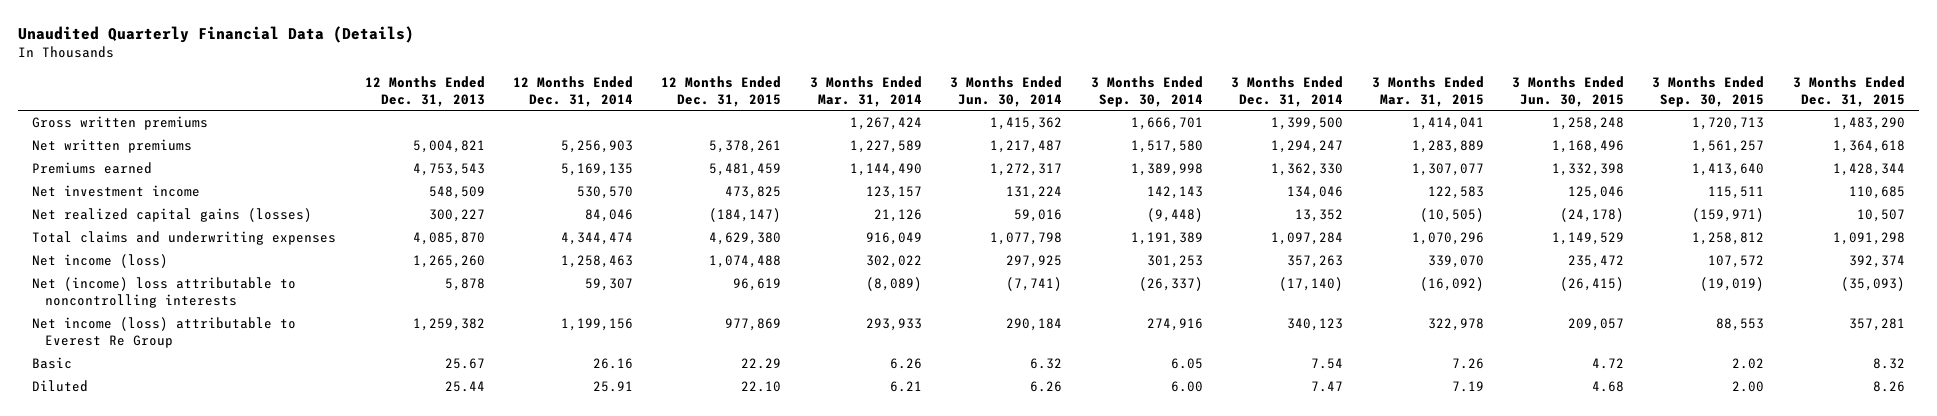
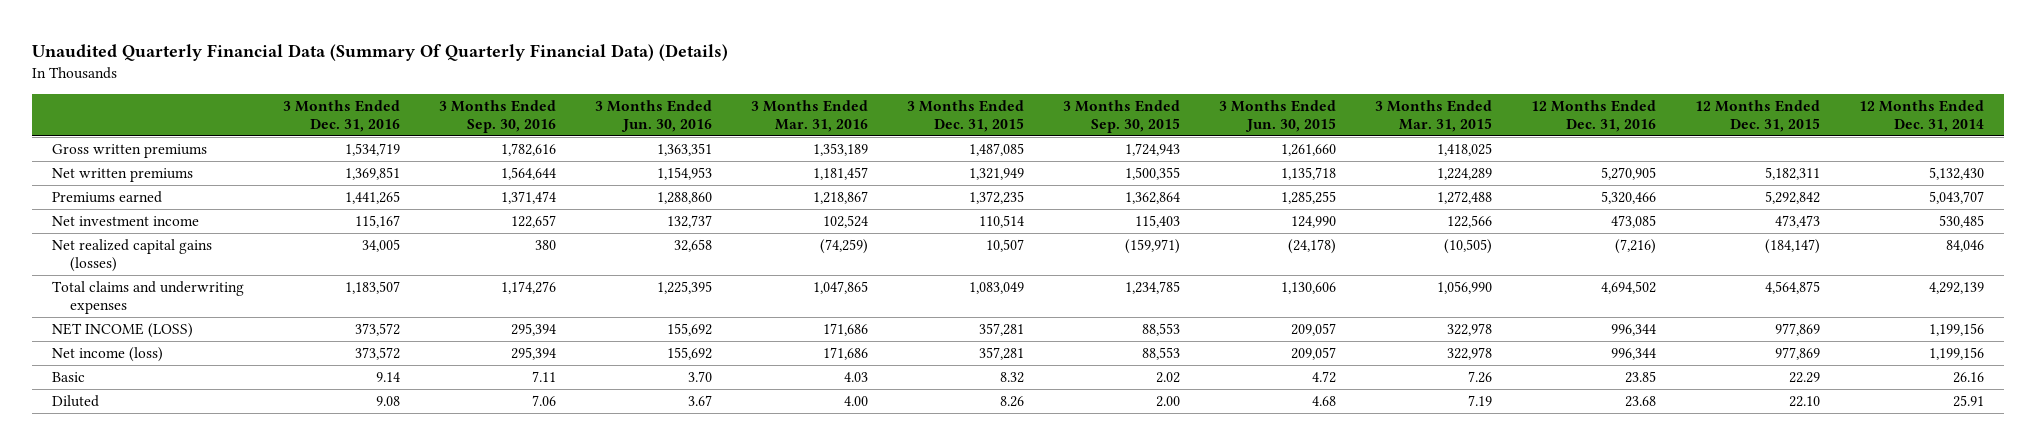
- Unaudited Quarterly Financial Data (Details)
+ Unaudited Quarterly Financial Data (Summary Of Quarterly Financial Data) (Details)
- | 12 Months Ended Dec. 31, 2013 | 12 Months Ended Dec. 31, 2014 | 12 Months Ended Dec. 31, 2015 | 3 Months Ended Mar. 31, 2014 | 3 Months Ended Jun. 30, 2014 | 3 Months Ended Sep. 30, 2014 | 3 Months Ended Dec. 31, 2014 | 3 Months Ended Mar. 31, 2015 | 3 Months Ended Jun. 30, 2015 | 3 Months Ended Sep. 30, 2015 | 3 Months Ended Dec. 31, 2015
+ | 3 Months Ended Dec. 31, 2016 | 3 Months Ended Sep. 30, 2016 | 3 Months Ended Jun. 30, 2016 | 3 Months Ended Mar. 31, 2016 | 3 Months Ended Dec. 31, 2015 | 3 Months Ended Sep. 30, 2015 | 3 Months Ended Jun. 30, 2015 | 3 Months Ended Mar. 31, 2015 | 12 Months Ended Dec. 31, 2016 | 12 Months Ended Dec. 31, 2015 | 12 Months Ended Dec. 31, 2014
- Gross written premiums | | | | 1,267,424 | 1,415,362 | 1,666,701 | 1,399,500 | 1,414,041 | 1,258,248 | 1,720,713 | 1,483,290
- Net written premiums | 5,004,821 | 5,256,903 | 5,378,261 | 1,227,589 | 1,217,487 | 1,517,580 | 1,294,247 | 1,283,889 | 1,168,496 | 1,561,257 | 1,364,618
- Premiums earned | 4,753,543 | 5,169,135 | 5,481,459 | 1,144,490 | 1,272,317 | 1,389,998 | 1,362,330 | 1,307,077 | 1,332,398 | 1,413,640 | 1,428,344
- Net investment income | 548,509 | 530,570 | 473,825 | 123,157 | 131,224 | 142,143 | 134,046 | 122,583 | 125,046 | 115,511 | 110,685
+ Gross written premiums | 1,534,719 | 1,782,616 | 1,363,351 | 1,353,189 | 1,487,085 | 1,724,943 | 1,261,660 | 1,418,025 | | |
+ Net written premiums | 1,369,851 | 1,564,644 | 1,154,953 | 1,181,457 | 1,321,949 | 1,500,355 | 1,135,718 | 1,224,289 | 5,270,905 | 5,182,311 | 5,132,430
+ Premiums earned | 1,441,265 | 1,371,474 | 1,288,860 | 1,218,867 | 1,372,235 | 1,362,864 | 1,285,255 | 1,272,488 | 5,320,466 | 5,292,842 | 5,043,707
+ Net investment income | 115,167 | 122,657 | 132,737 | 102,524 | 110,514 | 115,403 | 124,990 | 122,566 | 473,085 | 473,473 | 530,485
- Total claims and underwriting expenses | 4,085,870 | 4,344,474 | 4,629,380 | 916,049 | 1,077,798 | 1,191,389 | 1,097,284 | 1,070,296 | 1,149,529 | 1,258,812 | 1,091,298
- Net income (loss) | 1,265,260 | 1,258,463 | 1,074,488 | 302,022 | 297,925 | 301,253 | 357,263 | 339,070 | 235,472 | 107,572 | 392,374
- Net (income) loss attributable to noncontrolling interests | 5,878 | 59,307 | 96,619 | (8,089) | (7,741) | (26,337) | (17,140) | (16,092) | (26,415) | (19,019) | (35,093)
- Net income (loss) attributable to Everest Re Group | 1,259,382 | 1,199,156 | 977,869 | 293,933 | 290,184 | 274,916 | 340,123 | 322,978 | 209,057 | 88,553 | 357,281
+ Total claims and underwriting expenses | 1,183,507 | 1,174,276 | 1,225,395 | 1,047,865 | 1,083,049 | 1,234,785 | 1,130,606 | 1,056,990 | 4,694,502 | 4,564,875 | 4,292,139
+ NET INCOME (LOSS) | 373,572 | 295,394 | 155,692 | 171,686 | 357,281 | 88,553 | 209,057 | 322,978 | 996,344 | 977,869 | 1,199,156
+ Net income (loss) | 373,572 | 295,394 | 155,692 | 171,686 | 357,281 | 88,553 | 209,057 | 322,978 | 996,344 | 977,869 | 1,199,156

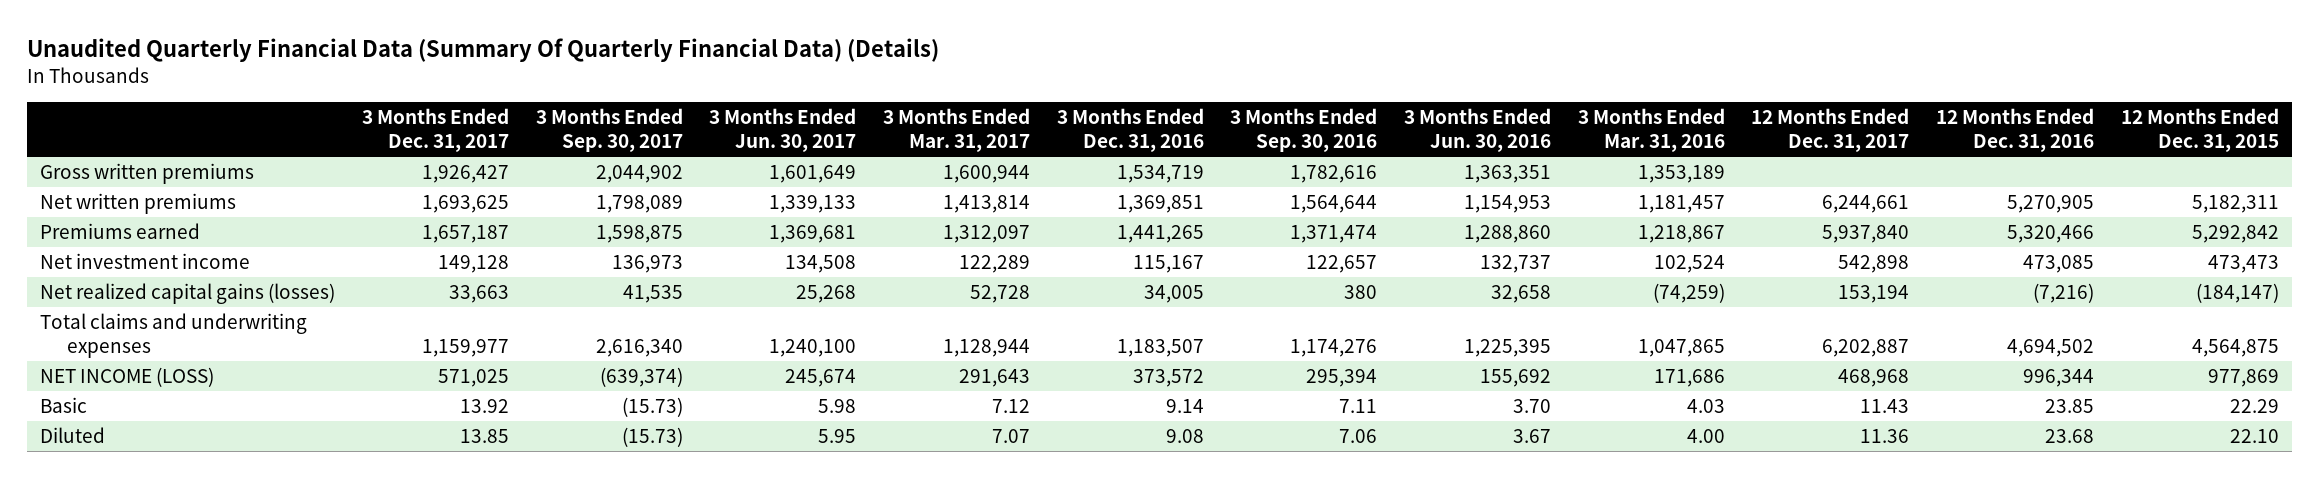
- | 3 Months Ended Dec. 31, 2016 | 3 Months Ended Sep. 30, 2016 | 3 Months Ended Jun. 30, 2016 | 3 Months Ended Mar. 31, 2016 | 3 Months Ended Dec. 31, 2015 | 3 Months Ended Sep. 30, 2015 | 3 Months Ended Jun. 30, 2015 | 3 Months Ended Mar. 31, 2015 | 12 Months Ended Dec. 31, 2016 | 12 Months Ended Dec. 31, 2015 | 12 Months Ended Dec. 31, 2014
+ | 3 Months Ended Dec. 31, 2017 | 3 Months Ended Sep. 30, 2017 | 3 Months Ended Jun. 30, 2017 | 3 Months Ended Mar. 31, 2017 | 3 Months Ended Dec. 31, 2016 | 3 Months Ended Sep. 30, 2016 | 3 Months Ended Jun. 30, 2016 | 3 Months Ended Mar. 31, 2016 | 12 Months Ended Dec. 31, 2017 | 12 Months Ended Dec. 31, 2016 | 12 Months Ended Dec. 31, 2015
- Net income (loss) | 373,572 | 295,394 | 155,692 | 171,686 | 357,281 | 88,553 | 209,057 | 322,978 | 996,344 | 977,869 | 1,199,156

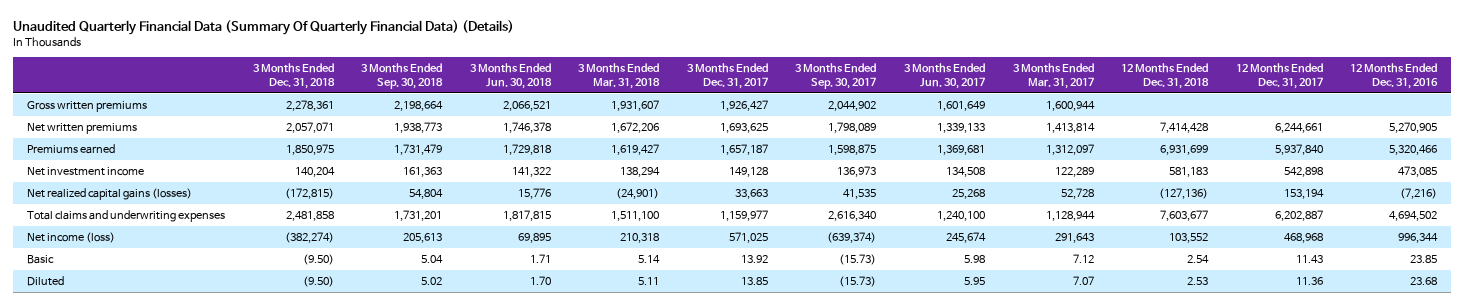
- | 3 Months Ended Dec. 31, 2017 | 3 Months Ended Sep. 30, 2017 | 3 Months Ended Jun. 30, 2017 | 3 Months Ended Mar. 31, 2017 | 3 Months Ended Dec. 31, 2016 | 3 Months Ended Sep. 30, 2016 | 3 Months Ended Jun. 30, 2016 | 3 Months Ended Mar. 31, 2016 | 12 Months Ended Dec. 31, 2017 | 12 Months Ended Dec. 31, 2016 | 12 Months Ended Dec. 31, 2015
+ | 3 Months Ended Dec. 31, 2018 | 3 Months Ended Sep. 30, 2018 | 3 Months Ended Jun. 30, 2018 | 3 Months Ended Mar. 31, 2018 | 3 Months Ended Dec. 31, 2017 | 3 Months Ended Sep. 30, 2017 | 3 Months Ended Jun. 30, 2017 | 3 Months Ended Mar. 31, 2017 | 12 Months Ended Dec. 31, 2018 | 12 Months Ended Dec. 31, 2017 | 12 Months Ended Dec. 31, 2016
- NET INCOME (LOSS) | 571,025 | (639,374) | 245,674 | 291,643 | 373,572 | 295,394 | 155,692 | 171,686 | 468,968 | 996,344 | 977,869
+ Net income (loss) | (382,274) | 205,613 | 69,895 | 210,318 | 571,025 | (639,374) | 245,674 | 291,643 | 103,552 | 468,968 | 996,344

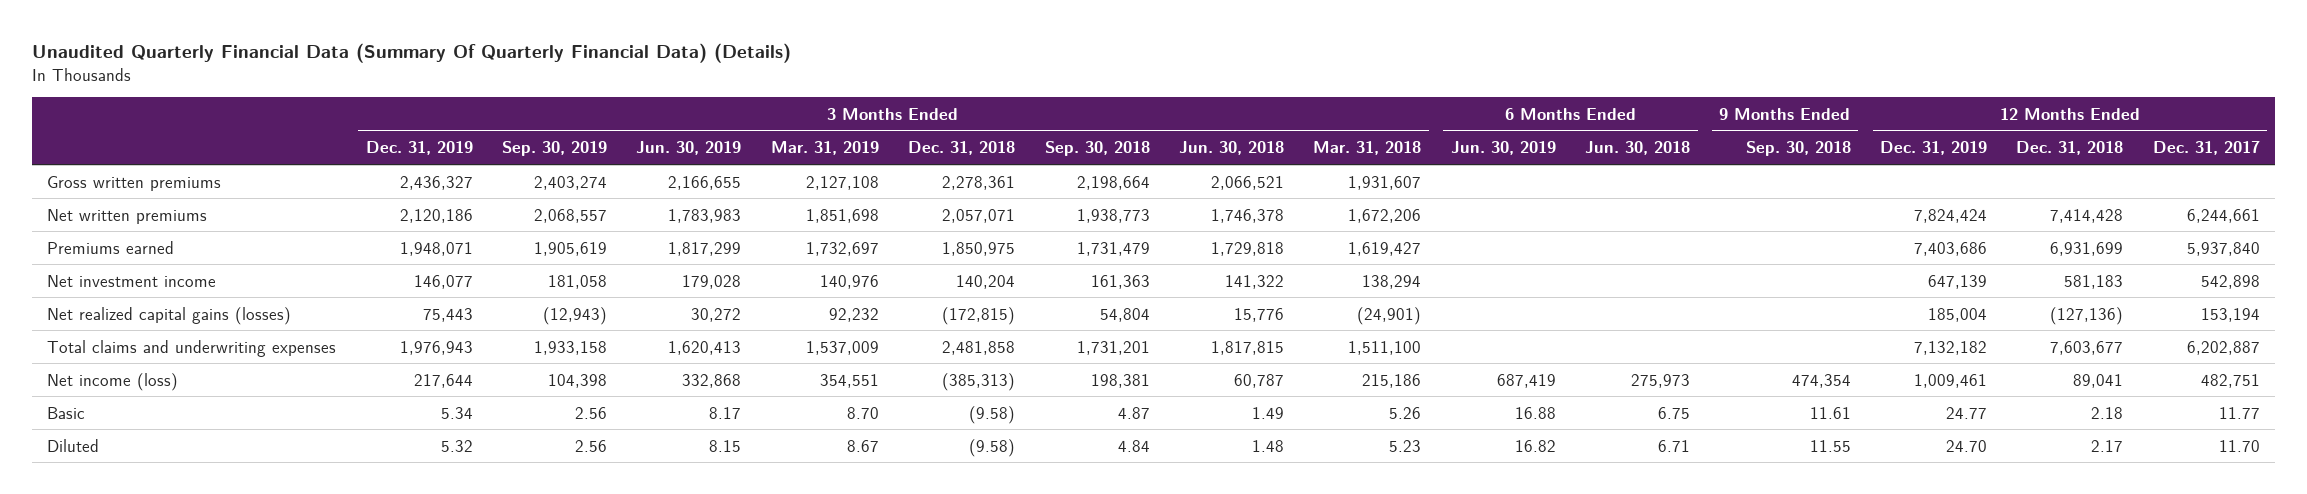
- | 3 Months Ended Dec. 31, 2018 | 3 Months Ended Sep. 30, 2018 | 3 Months Ended Jun. 30, 2018 | 3 Months Ended Mar. 31, 2018 | 3 Months Ended Dec. 31, 2017 | 3 Months Ended Sep. 30, 2017 | 3 Months Ended Jun. 30, 2017 | 3 Months Ended Mar. 31, 2017 | 12 Months Ended Dec. 31, 2018 | 12 Months Ended Dec. 31, 2017 | 12 Months Ended Dec. 31, 2016
+ | 3 Months Ended Dec. 31, 2019 | 3 Months Ended Sep. 30, 2019 | 3 Months Ended Jun. 30, 2019 | 3 Months Ended Mar. 31, 2019 | 3 Months Ended Dec. 31, 2018 | 3 Months Ended Sep. 30, 2018 | 3 Months Ended Jun. 30, 2018 | 3 Months Ended Mar. 31, 2018 | 6 Months Ended Jun. 30, 2019 | 6 Months Ended Jun. 30, 2018 | 9 Months Ended Sep. 30, 2018 | 12 Months Ended Dec. 31, 2019 | 12 Months Ended Dec. 31, 2018 | 12 Months Ended Dec. 31, 2017
- Net income (loss) | (382,274) | 205,613 | 69,895 | 210,318 | 571,025 | (639,374) | 245,674 | 291,643 | 103,552 | 468,968 | 996,344
- Basic | (9.50) | 5.04 | 1.71 | 5.14 | 13.92 | (15.73) | 5.98 | 7.12 | 2.54 | 11.43 | 23.85
- Diluted | (9.50) | 5.02 | 1.70 | 5.11 | 13.85 | (15.73) | 5.95 | 7.07 | 2.53 | 11.36 | 23.68
+ Net income (loss) | 217,644 | 104,398 | 332,868 | 354,551 | (385,313) | 198,381 | 60,787 | 215,186 | 687,419 | 275,973 | 474,354 | 1,009,461 | 89,041 | 482,751
+ Basic | 5.34 | 2.56 | 8.17 | 8.70 | (9.58) | 4.87 | 1.49 | 5.26 | 16.88 | 6.75 | 11.61 | 24.77 | 2.18 | 11.77
+ Diluted | 5.32 | 2.56 | 8.15 | 8.67 | (9.58) | 4.84 | 1.48 | 5.23 | 16.82 | 6.71 | 11.55 | 24.70 | 2.17 | 11.70

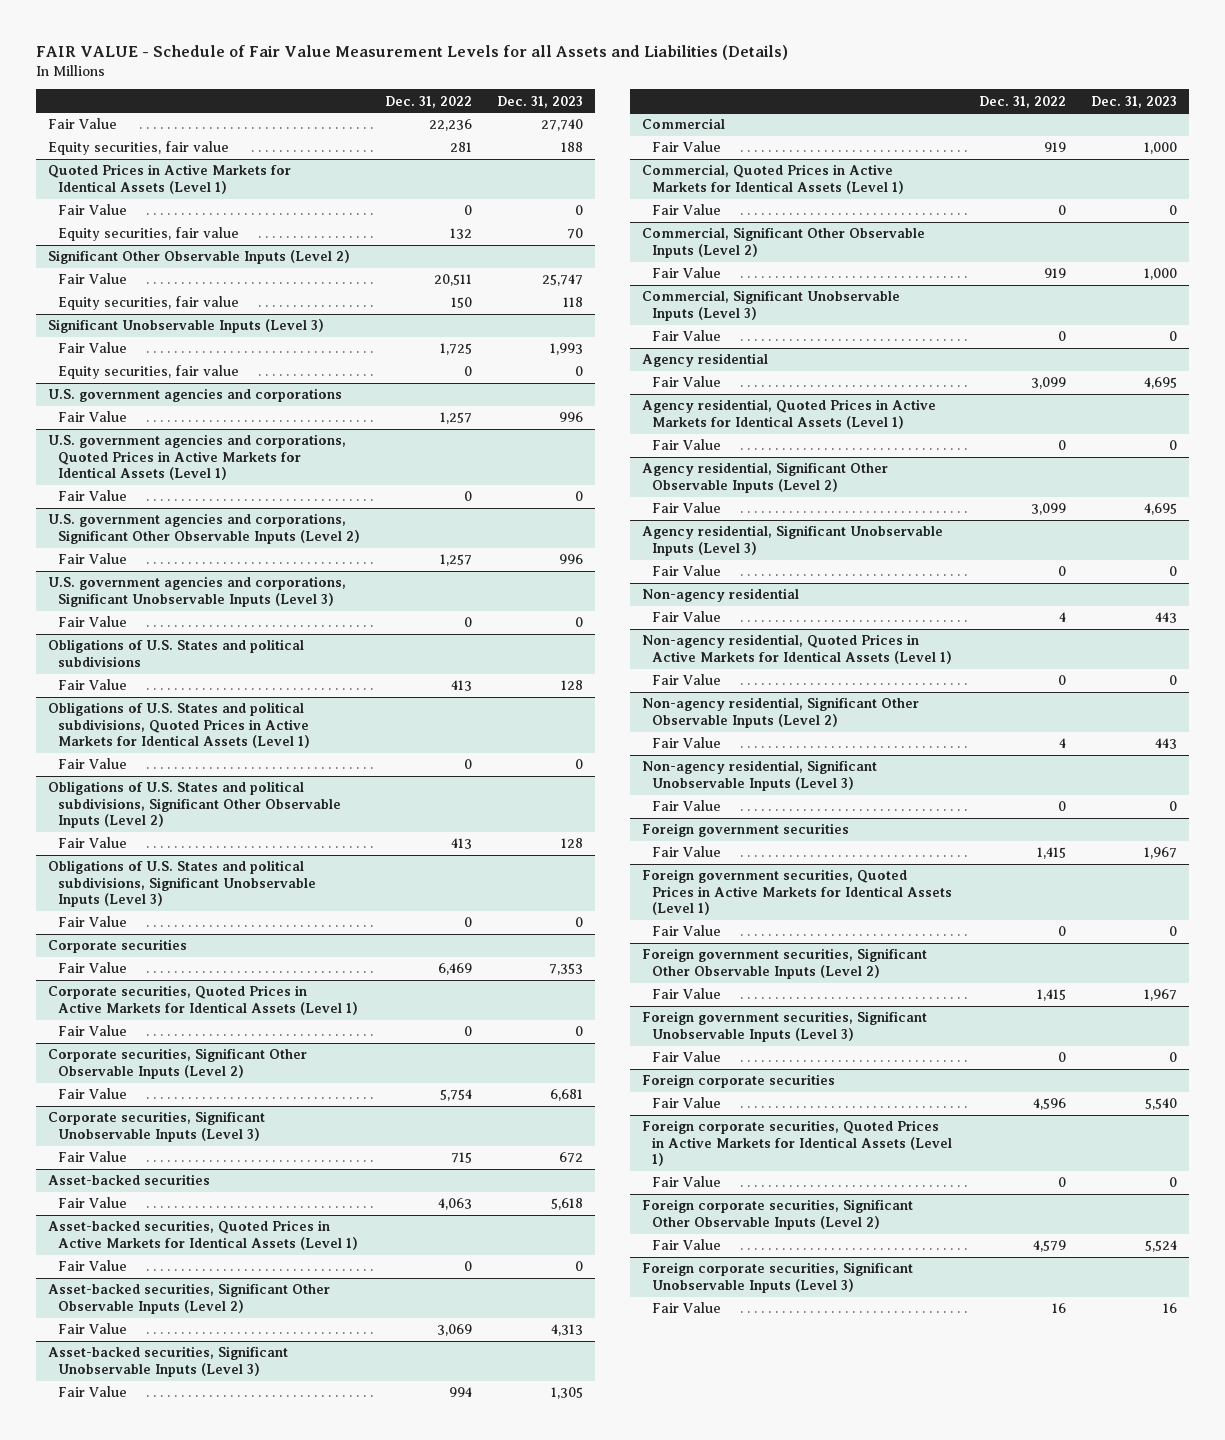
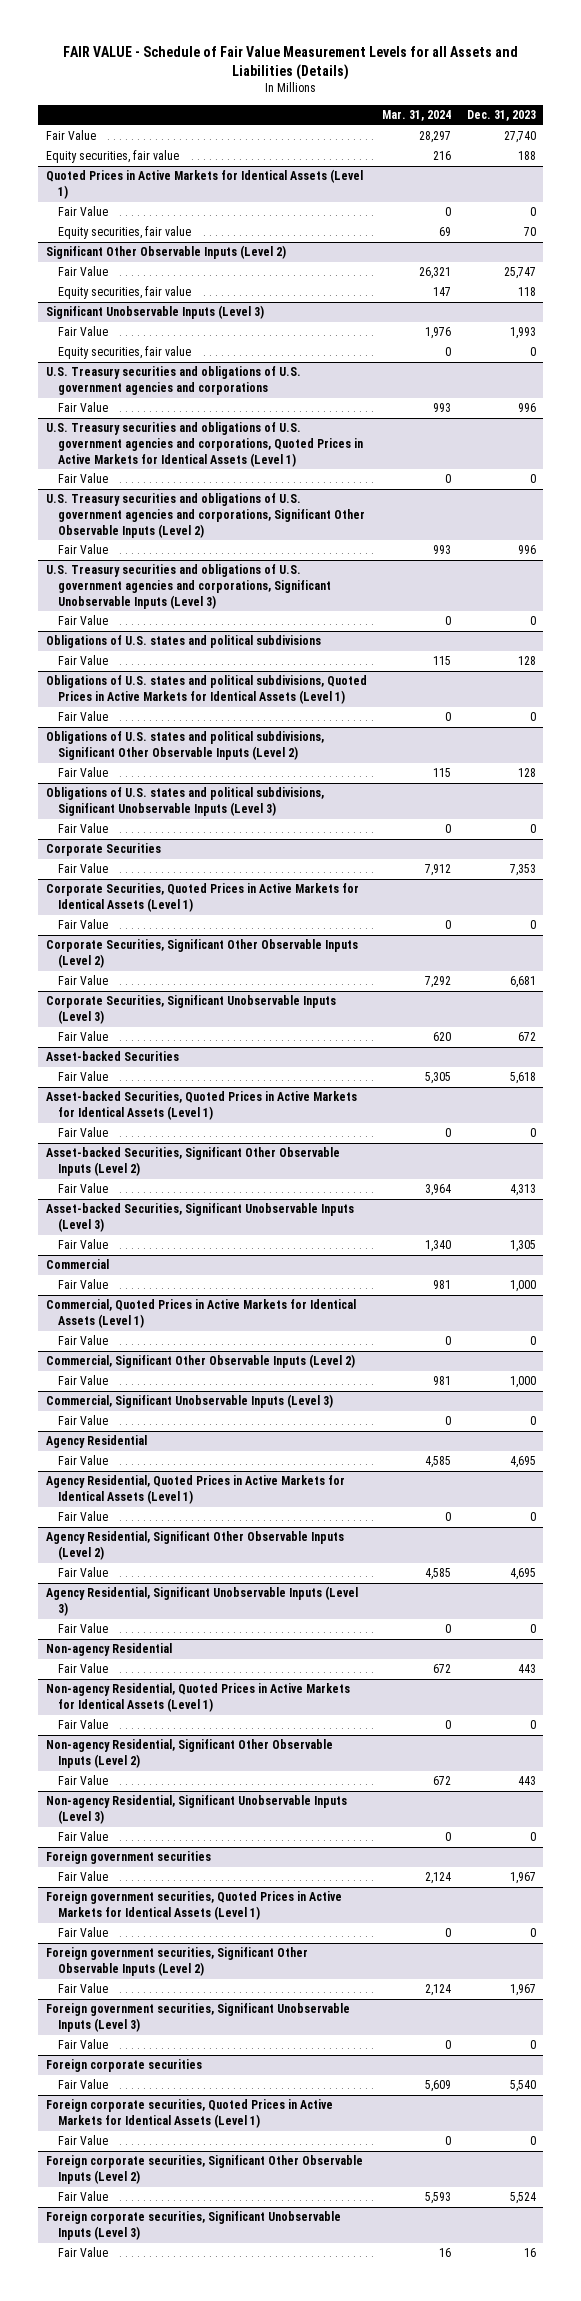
- | Dec. 31, 2022 | Dec. 31, 2023
+ | Mar. 31, 2024 | Dec. 31, 2023
- U.S. government agencies and corporations
+ U.S. Treasury securities and obligations of U.S. government agencies and corporations
- U.S. government agencies and corporations, Quoted Prices in Active Markets for Identical Assets (Level 1)
+ U.S. Treasury securities and obligations of U.S. government agencies and corporations, Quoted Prices in Active Markets for Identical Assets (Level 1)
- U.S. government agencies and corporations, Significant Other Observable Inputs (Level 2)
+ U.S. Treasury securities and obligations of U.S. government agencies and corporations, Significant Other Observable Inputs (Level 2)
- U.S. government agencies and corporations, Significant Unobservable Inputs (Level 3)
+ U.S. Treasury securities and obligations of U.S. government agencies and corporations, Significant Unobservable Inputs (Level 3)
- Obligations of U.S. States and political subdivisions
+ Obligations of U.S. states and political subdivisions
- Obligations of U.S. States and political subdivisions, Quoted Prices in Active Markets for Identical Assets (Level 1)
+ Obligations of U.S. states and political subdivisions, Quoted Prices in Active Markets for Identical Assets (Level 1)
- Obligations of U.S. States and political subdivisions, Significant Other Observable Inputs (Level 2)
+ Obligations of U.S. states and political subdivisions, Significant Other Observable Inputs (Level 2)
- Obligations of U.S. States and political subdivisions, Significant Unobservable Inputs (Level 3)
+ Obligations of U.S. states and political subdivisions, Significant Unobservable Inputs (Level 3)
- Corporate securities
+ Corporate Securities
- Corporate securities, Quoted Prices in Active Markets for Identical Assets (Level 1)
+ Corporate Securities, Quoted Prices in Active Markets for Identical Assets (Level 1)
- Corporate securities, Significant Other Observable Inputs (Level 2)
+ Corporate Securities, Significant Other Observable Inputs (Level 2)
- Corporate securities, Significant Unobservable Inputs (Level 3)
+ Corporate Securities, Significant Unobservable Inputs (Level 3)
- Asset-backed securities
+ Asset-backed Securities
- Asset-backed securities, Quoted Prices in Active Markets for Identical Assets (Level 1)
+ Asset-backed Securities, Quoted Prices in Active Markets for Identical Assets (Level 1)
- Asset-backed securities, Significant Other Observable Inputs (Level 2)
+ Asset-backed Securities, Significant Other Observable Inputs (Level 2)
- Asset-backed securities, Significant Unobservable Inputs (Level 3)
+ Asset-backed Securities, Significant Unobservable Inputs (Level 3)
- Agency residential
+ Agency Residential
- Agency residential, Quoted Prices in Active Markets for Identical Assets (Level 1)
+ Agency Residential, Quoted Prices in Active Markets for Identical Assets (Level 1)
- Agency residential, Significant Other Observable Inputs (Level 2)
+ Agency Residential, Significant Other Observable Inputs (Level 2)
- Agency residential, Significant Unobservable Inputs (Level 3)
+ Agency Residential, Significant Unobservable Inputs (Level 3)
- Non-agency residential
+ Non-agency Residential
- Non-agency residential, Quoted Prices in Active Markets for Identical Assets (Level 1)
+ Non-agency Residential, Quoted Prices in Active Markets for Identical Assets (Level 1)
- Non-agency residential, Significant Other Observable Inputs (Level 2)
+ Non-agency Residential, Significant Other Observable Inputs (Level 2)
- Non-agency residential, Significant Unobservable Inputs (Level 3)
+ Non-agency Residential, Significant Unobservable Inputs (Level 3)

